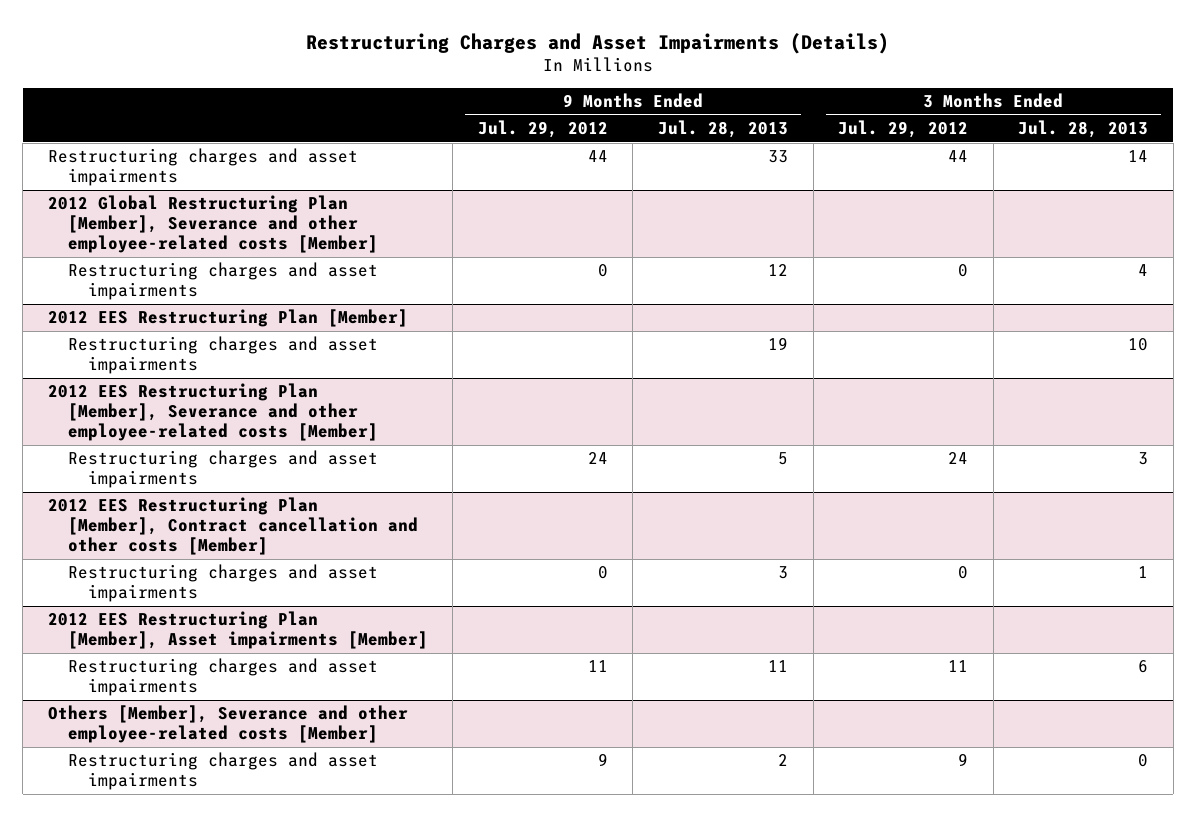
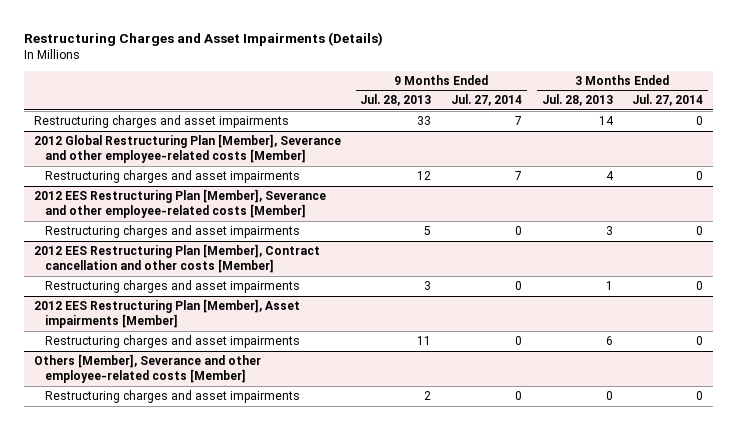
- | 9 Months Ended Jul. 29, 2012 | 9 Months Ended Jul. 28, 2013 | 3 Months Ended Jul. 29, 2012 | 3 Months Ended Jul. 28, 2013
+ | 9 Months Ended Jul. 28, 2013 | 9 Months Ended Jul. 27, 2014 | 3 Months Ended Jul. 28, 2013 | 3 Months Ended Jul. 27, 2014
- 2012 EES Restructuring Plan [Member]
- Restructuring charges and asset impairments | | 19 | | 10

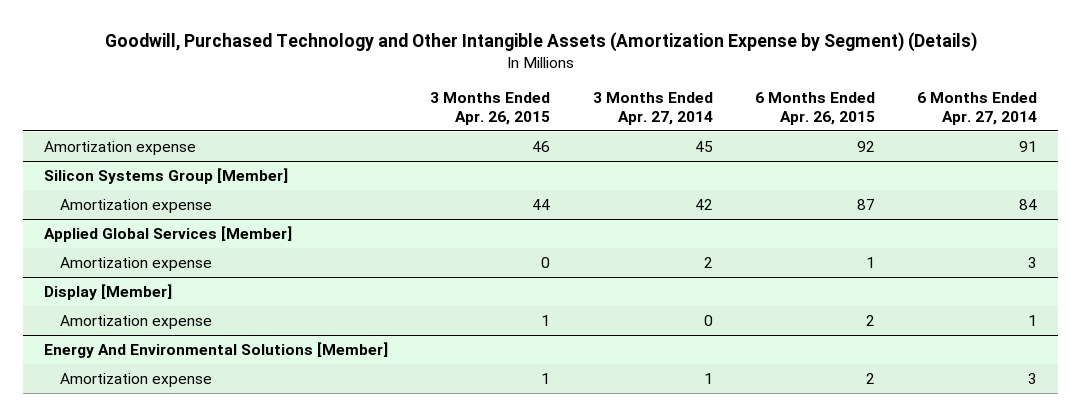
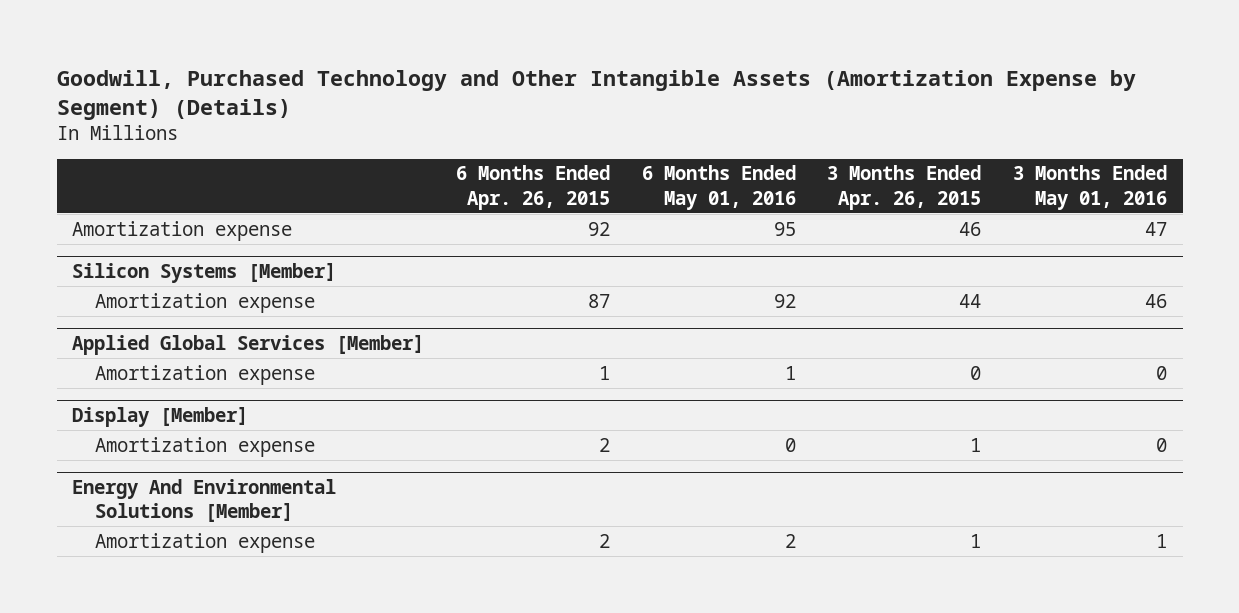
- | 3 Months Ended Apr. 26, 2015 | 3 Months Ended Apr. 27, 2014 | 6 Months Ended Apr. 26, 2015 | 6 Months Ended Apr. 27, 2014
+ | 6 Months Ended Apr. 26, 2015 | 6 Months Ended May 01, 2016 | 3 Months Ended Apr. 26, 2015 | 3 Months Ended May 01, 2016
- Silicon Systems Group [Member]
+ Silicon Systems [Member]

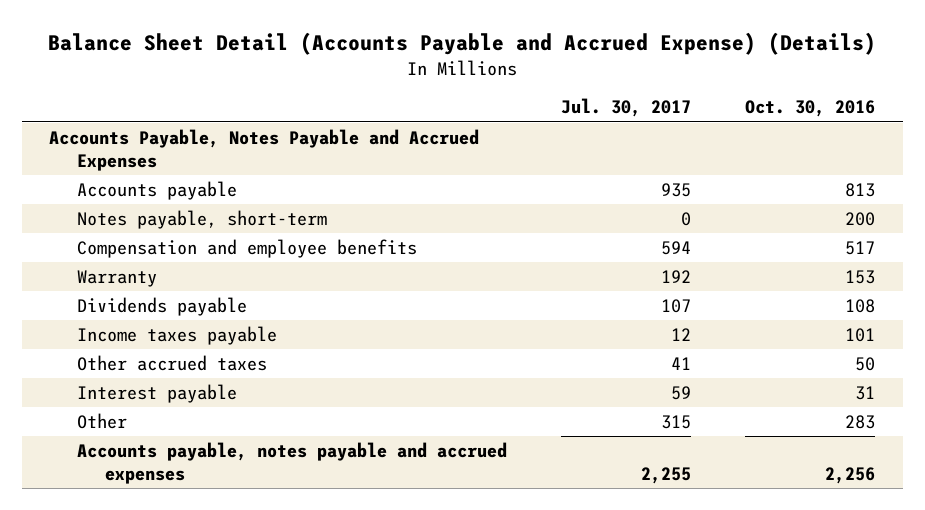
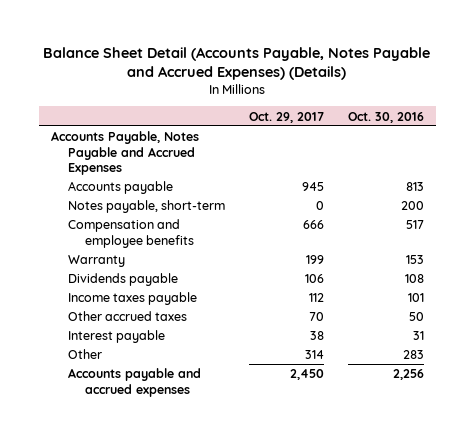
- Balance Sheet Detail (Accounts Payable and Accrued Expense) (Details)
+ Balance Sheet Detail (Accounts Payable, Notes Payable and Accrued Expenses) (Details)
- | Jul. 30, 2017 | Oct. 30, 2016
+ | Oct. 29, 2017 | Oct. 30, 2016
- Accounts payable, notes payable and accrued expenses | 2,255 | 2,256
+ Accounts payable and accrued expenses | 2,450 | 2,256

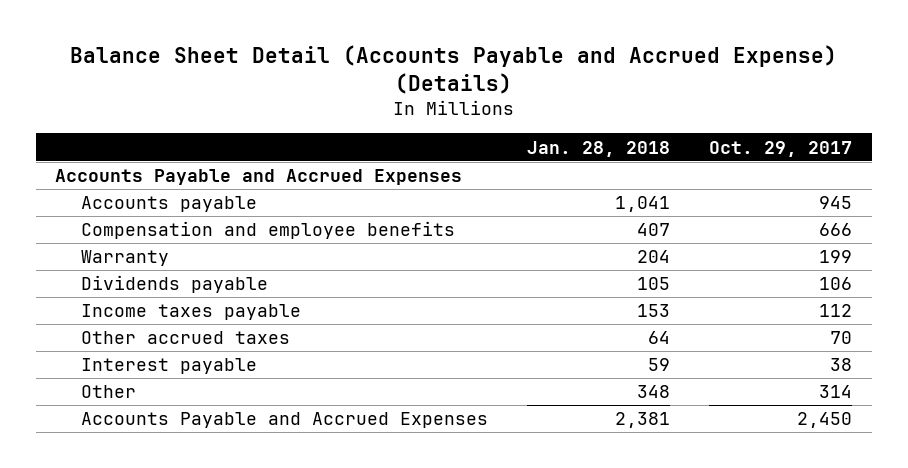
- Balance Sheet Detail (Accounts Payable, Notes Payable and Accrued Expenses) (Details)
+ Balance Sheet Detail (Accounts Payable and Accrued Expense) (Details)
- | Oct. 29, 2017 | Oct. 30, 2016
+ | Jan. 28, 2018 | Oct. 29, 2017
- Accounts Payable, Notes Payable and Accrued Expenses
+ Accounts Payable and Accrued Expenses
- Notes payable, short-term | 0 | 200
- Accounts payable and accrued expenses | 2,450 | 2,256
+ Accounts Payable and Accrued Expenses | 2,381 | 2,450

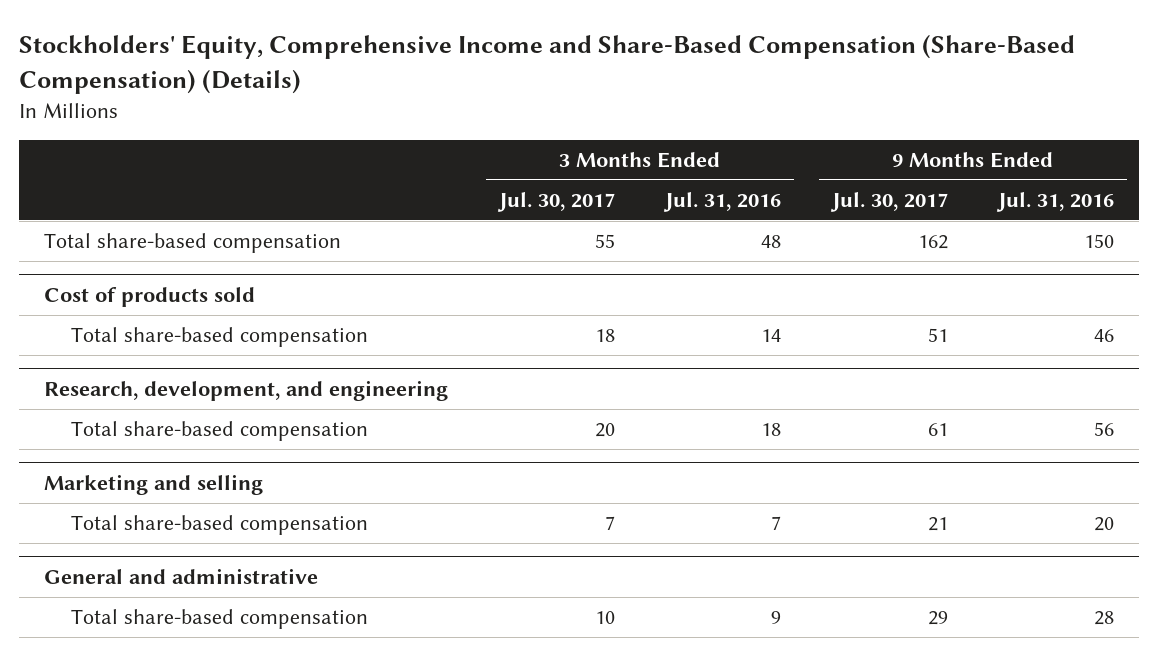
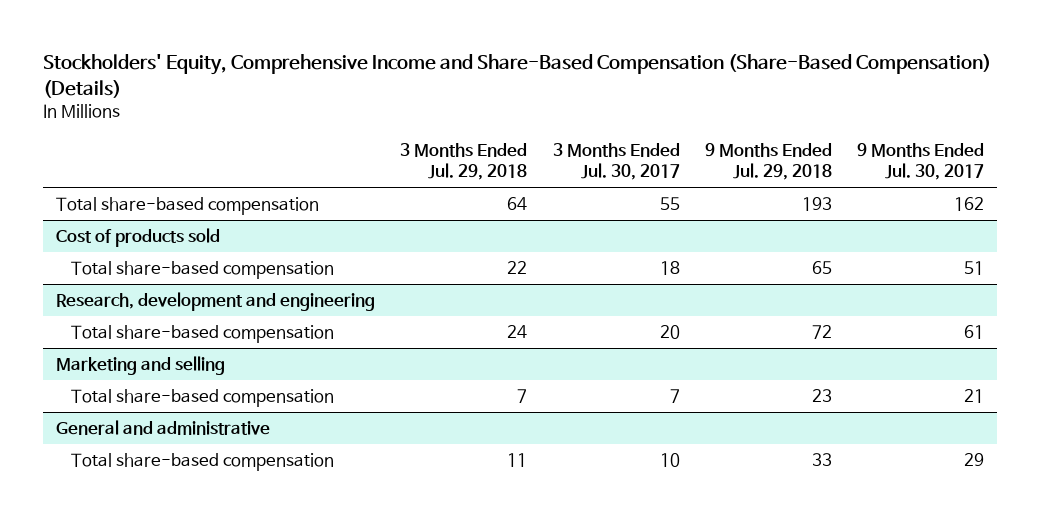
- | 3 Months Ended Jul. 30, 2017 | 3 Months Ended Jul. 31, 2016 | 9 Months Ended Jul. 30, 2017 | 9 Months Ended Jul. 31, 2016
+ | 3 Months Ended Jul. 29, 2018 | 3 Months Ended Jul. 30, 2017 | 9 Months Ended Jul. 29, 2018 | 9 Months Ended Jul. 30, 2017
- Research, development, and engineering
+ Research, development and engineering

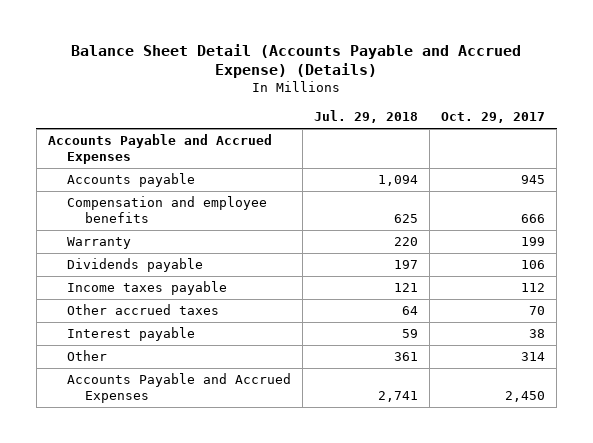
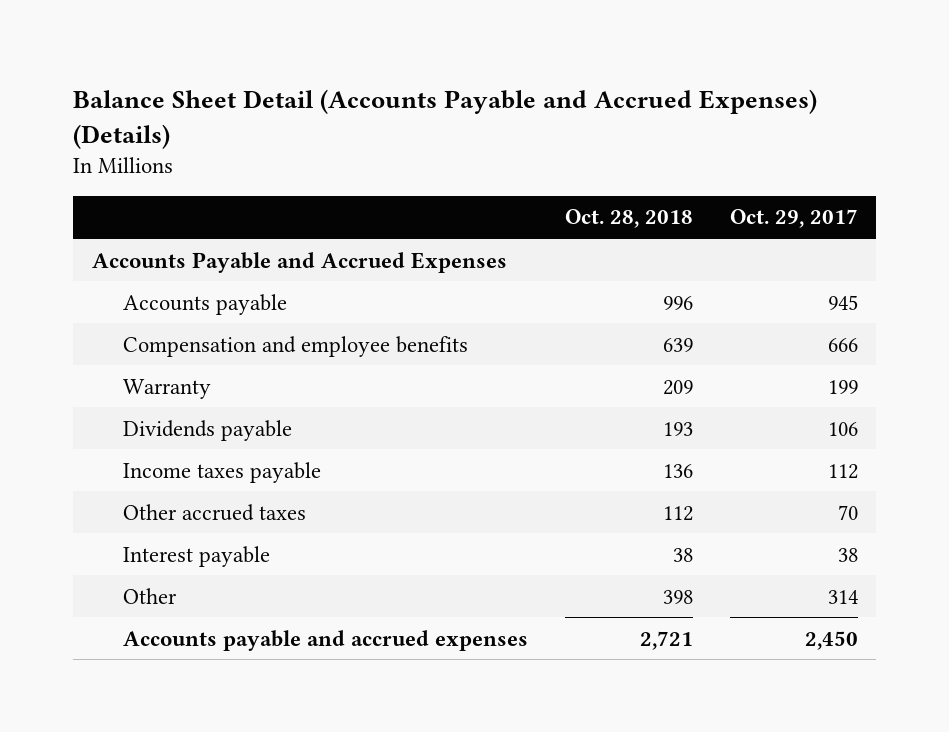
- Balance Sheet Detail (Accounts Payable and Accrued Expense) (Details)
+ Balance Sheet Detail (Accounts Payable and Accrued Expenses) (Details)
- | Jul. 29, 2018 | Oct. 29, 2017
+ | Oct. 28, 2018 | Oct. 29, 2017
- Accounts Payable and Accrued Expenses | 2,741 | 2,450
+ Accounts payable and accrued expenses | 2,721 | 2,450

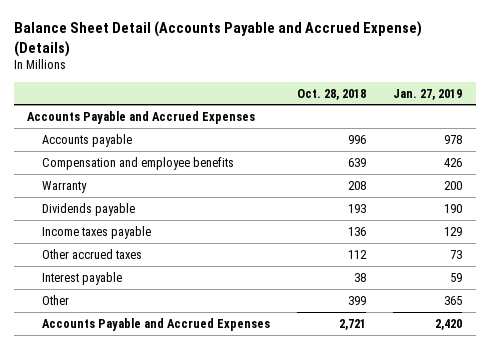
- Balance Sheet Detail (Accounts Payable and Accrued Expenses) (Details)
+ Balance Sheet Detail (Accounts Payable and Accrued Expense) (Details)
- | Oct. 28, 2018 | Oct. 29, 2017
+ | Oct. 28, 2018 | Jan. 27, 2019
- Warranty | 209 | 199
+ Warranty | 208 | 200
- Other | 398 | 314
- Accounts payable and accrued expenses | 2,721 | 2,450
+ Other | 399 | 365
+ Accounts Payable and Accrued Expenses | 2,721 | 2,420

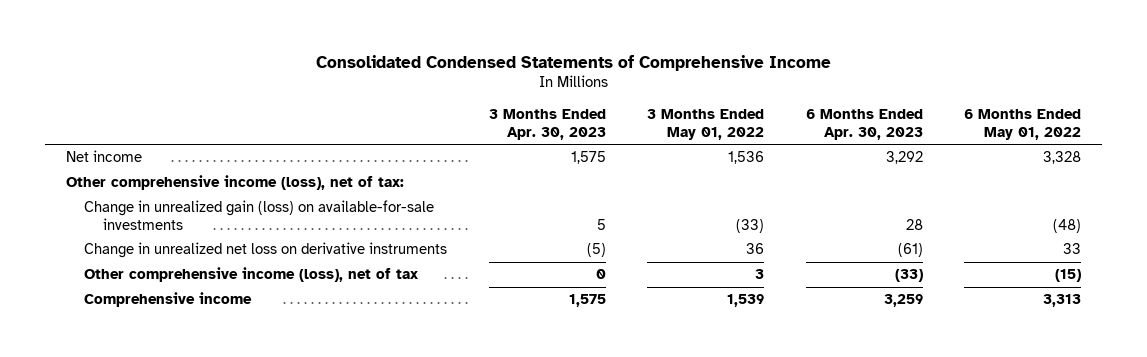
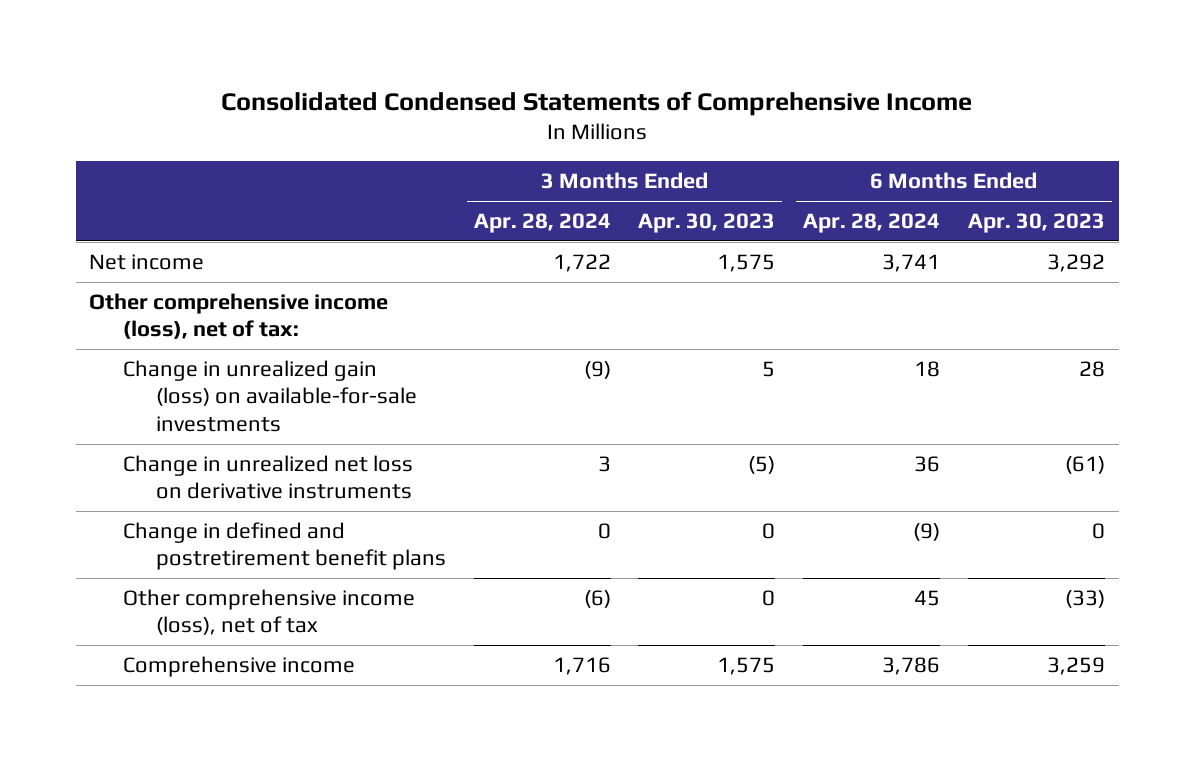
- | 3 Months Ended Apr. 30, 2023 | 3 Months Ended May 01, 2022 | 6 Months Ended Apr. 30, 2023 | 6 Months Ended May 01, 2022
+ | 3 Months Ended Apr. 28, 2024 | 3 Months Ended Apr. 30, 2023 | 6 Months Ended Apr. 28, 2024 | 6 Months Ended Apr. 30, 2023
+ Change in defined and postretirement benefit plans | 0 | 0 | (9) | 0

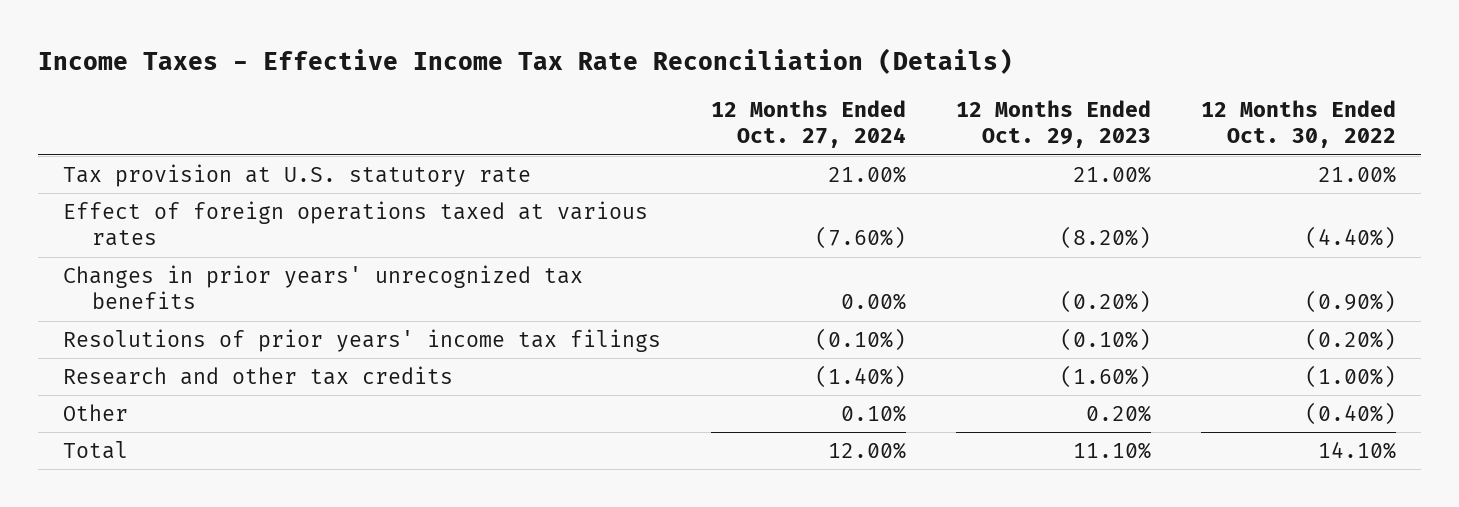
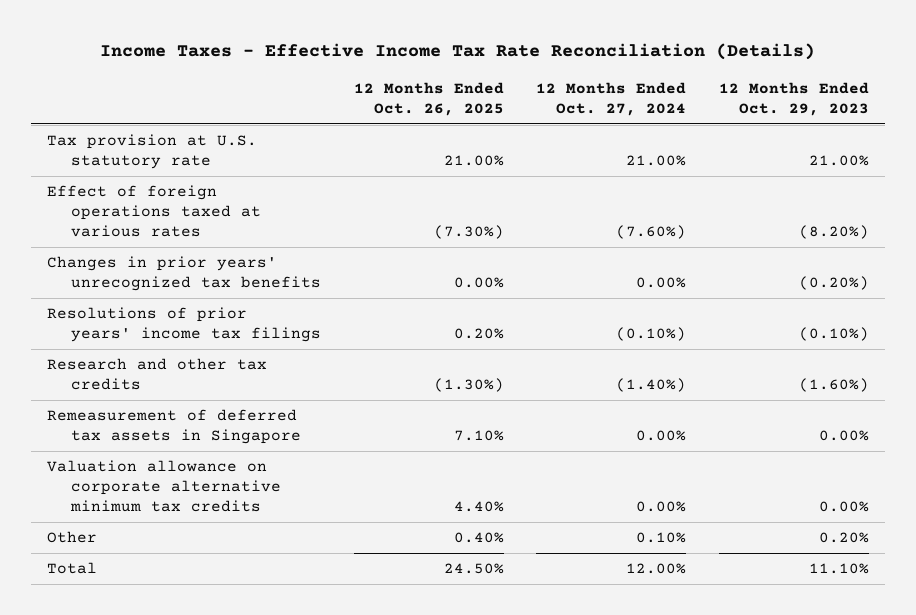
- | 12 Months Ended Oct. 27, 2024 | 12 Months Ended Oct. 29, 2023 | 12 Months Ended Oct. 30, 2022
+ | 12 Months Ended Oct. 26, 2025 | 12 Months Ended Oct. 27, 2024 | 12 Months Ended Oct. 29, 2023
+ Remeasurement of deferred tax assets in Singapore | 7.10% | 0.00% | 0.00%
+ Valuation allowance on corporate alternative minimum tax credits | 4.40% | 0.00% | 0.00%

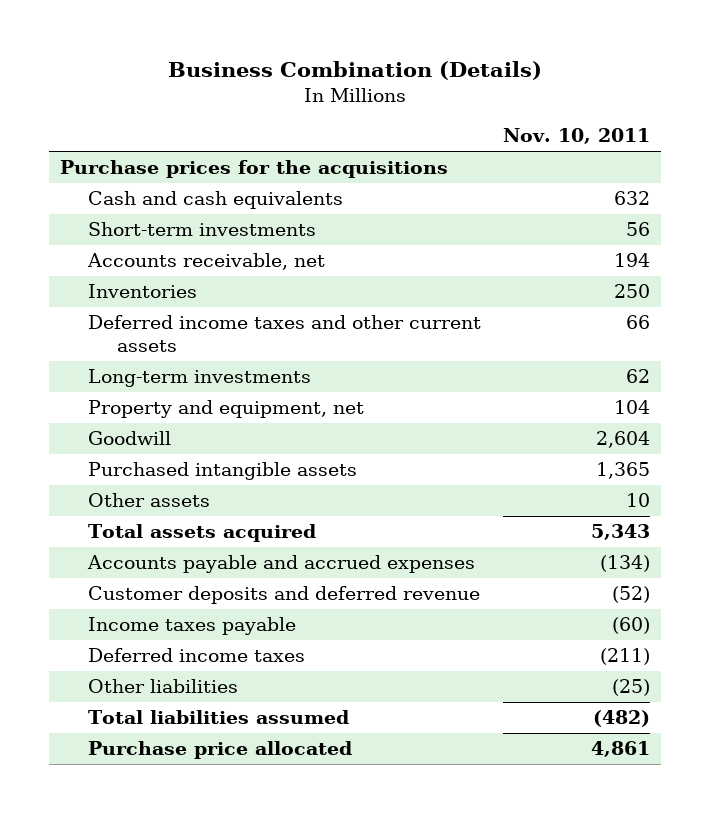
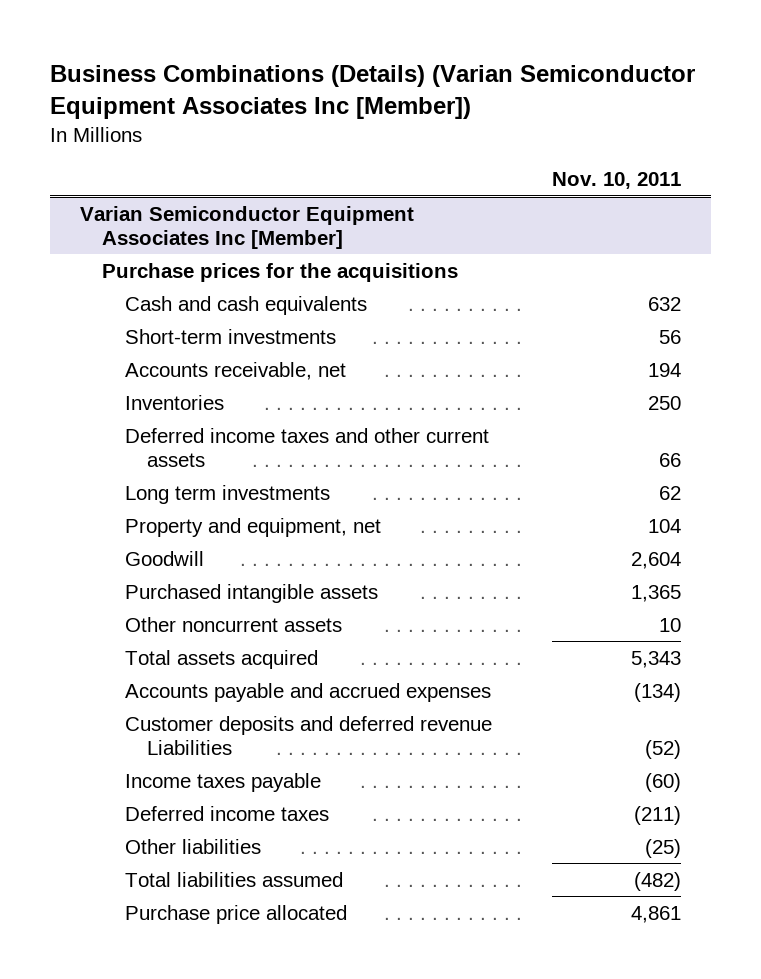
- Business Combination (Details)
+ Business Combinations (Details) (Varian Semiconductor Equipment Associates Inc [Member])
+ Varian Semiconductor Equipment Associates Inc [Member]
- Long-term investments | 62
+ Long term investments | 62
- Other assets | 10
+ Other noncurrent assets | 10
- Customer deposits and deferred revenue | (52)
+ Customer deposits and deferred revenue Liabilities | (52)

